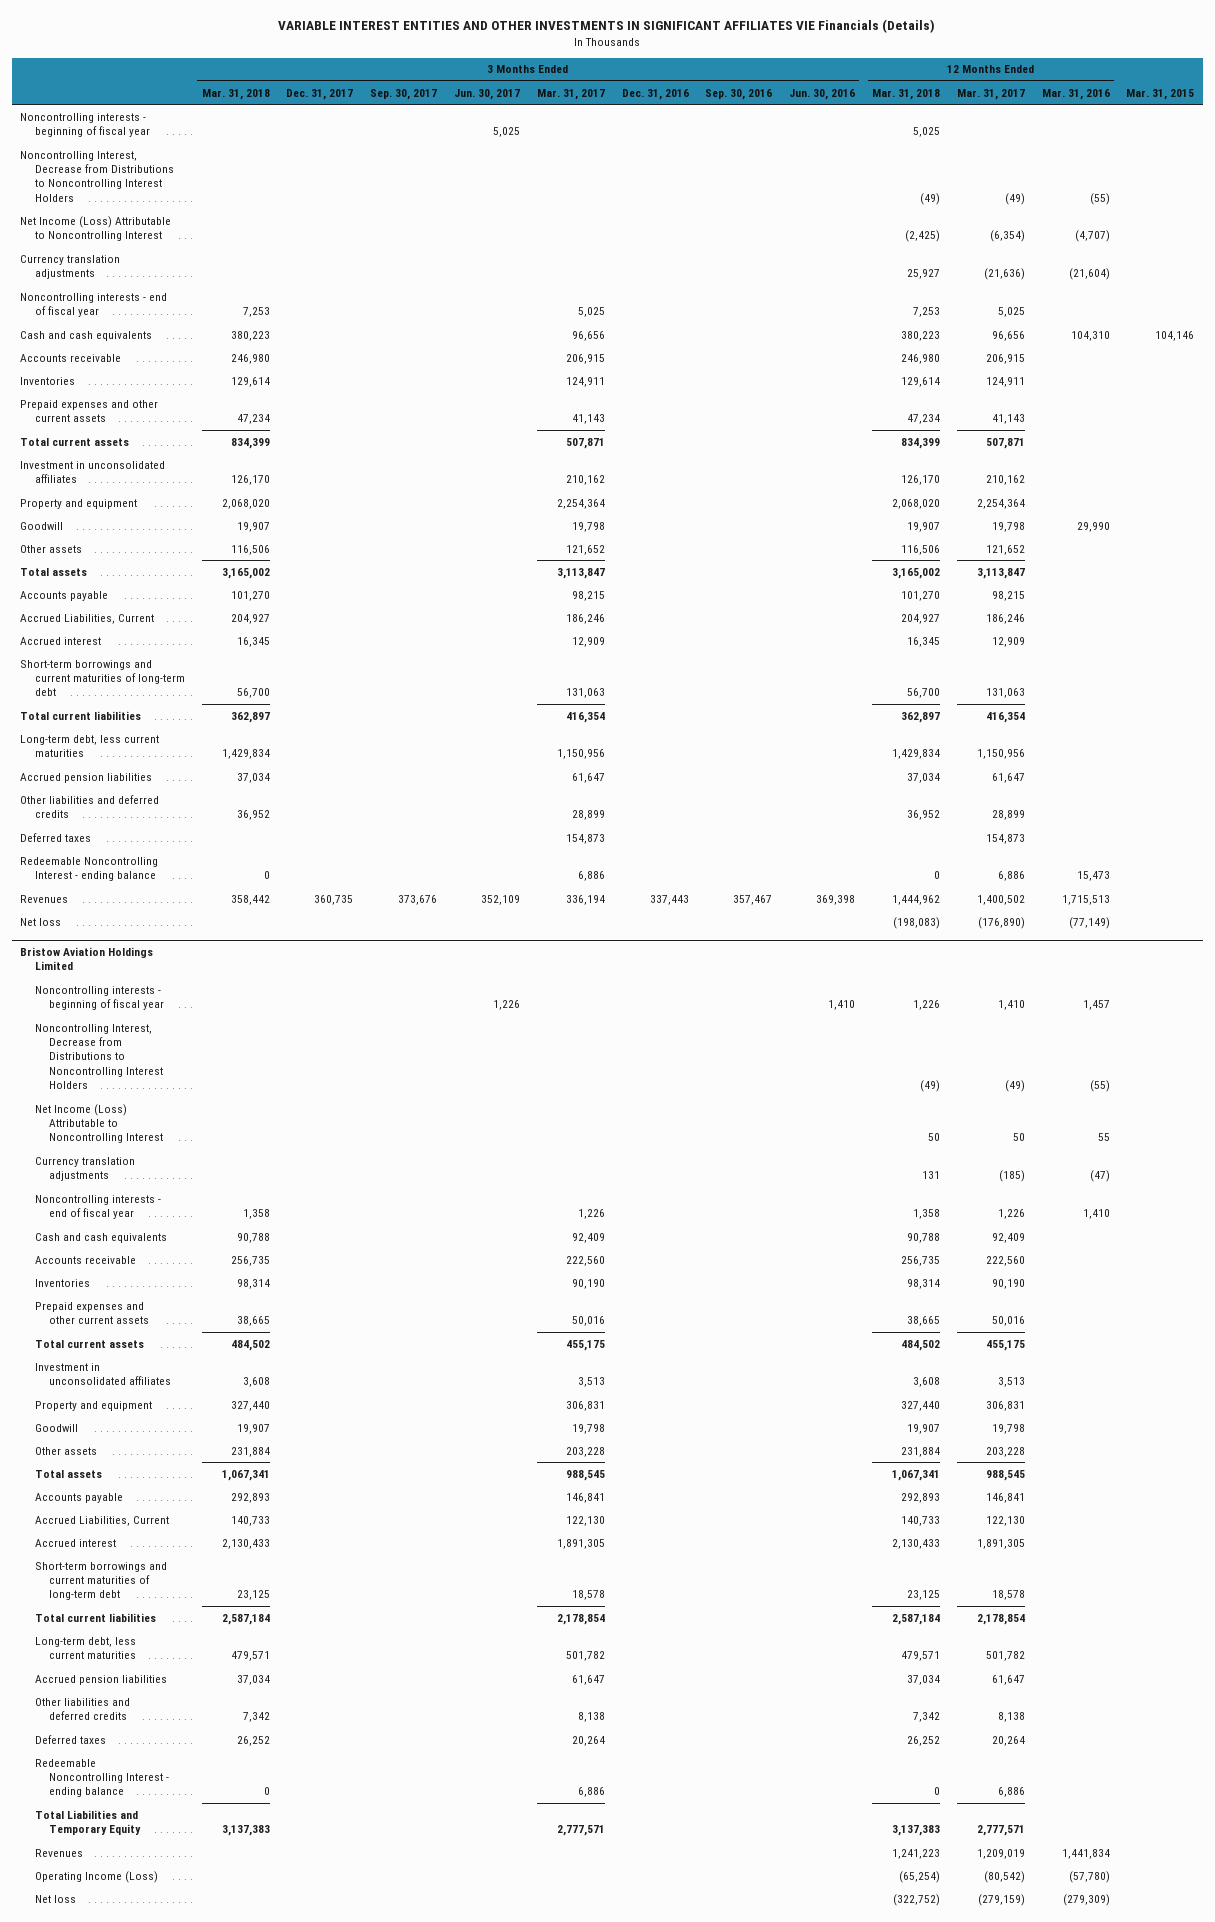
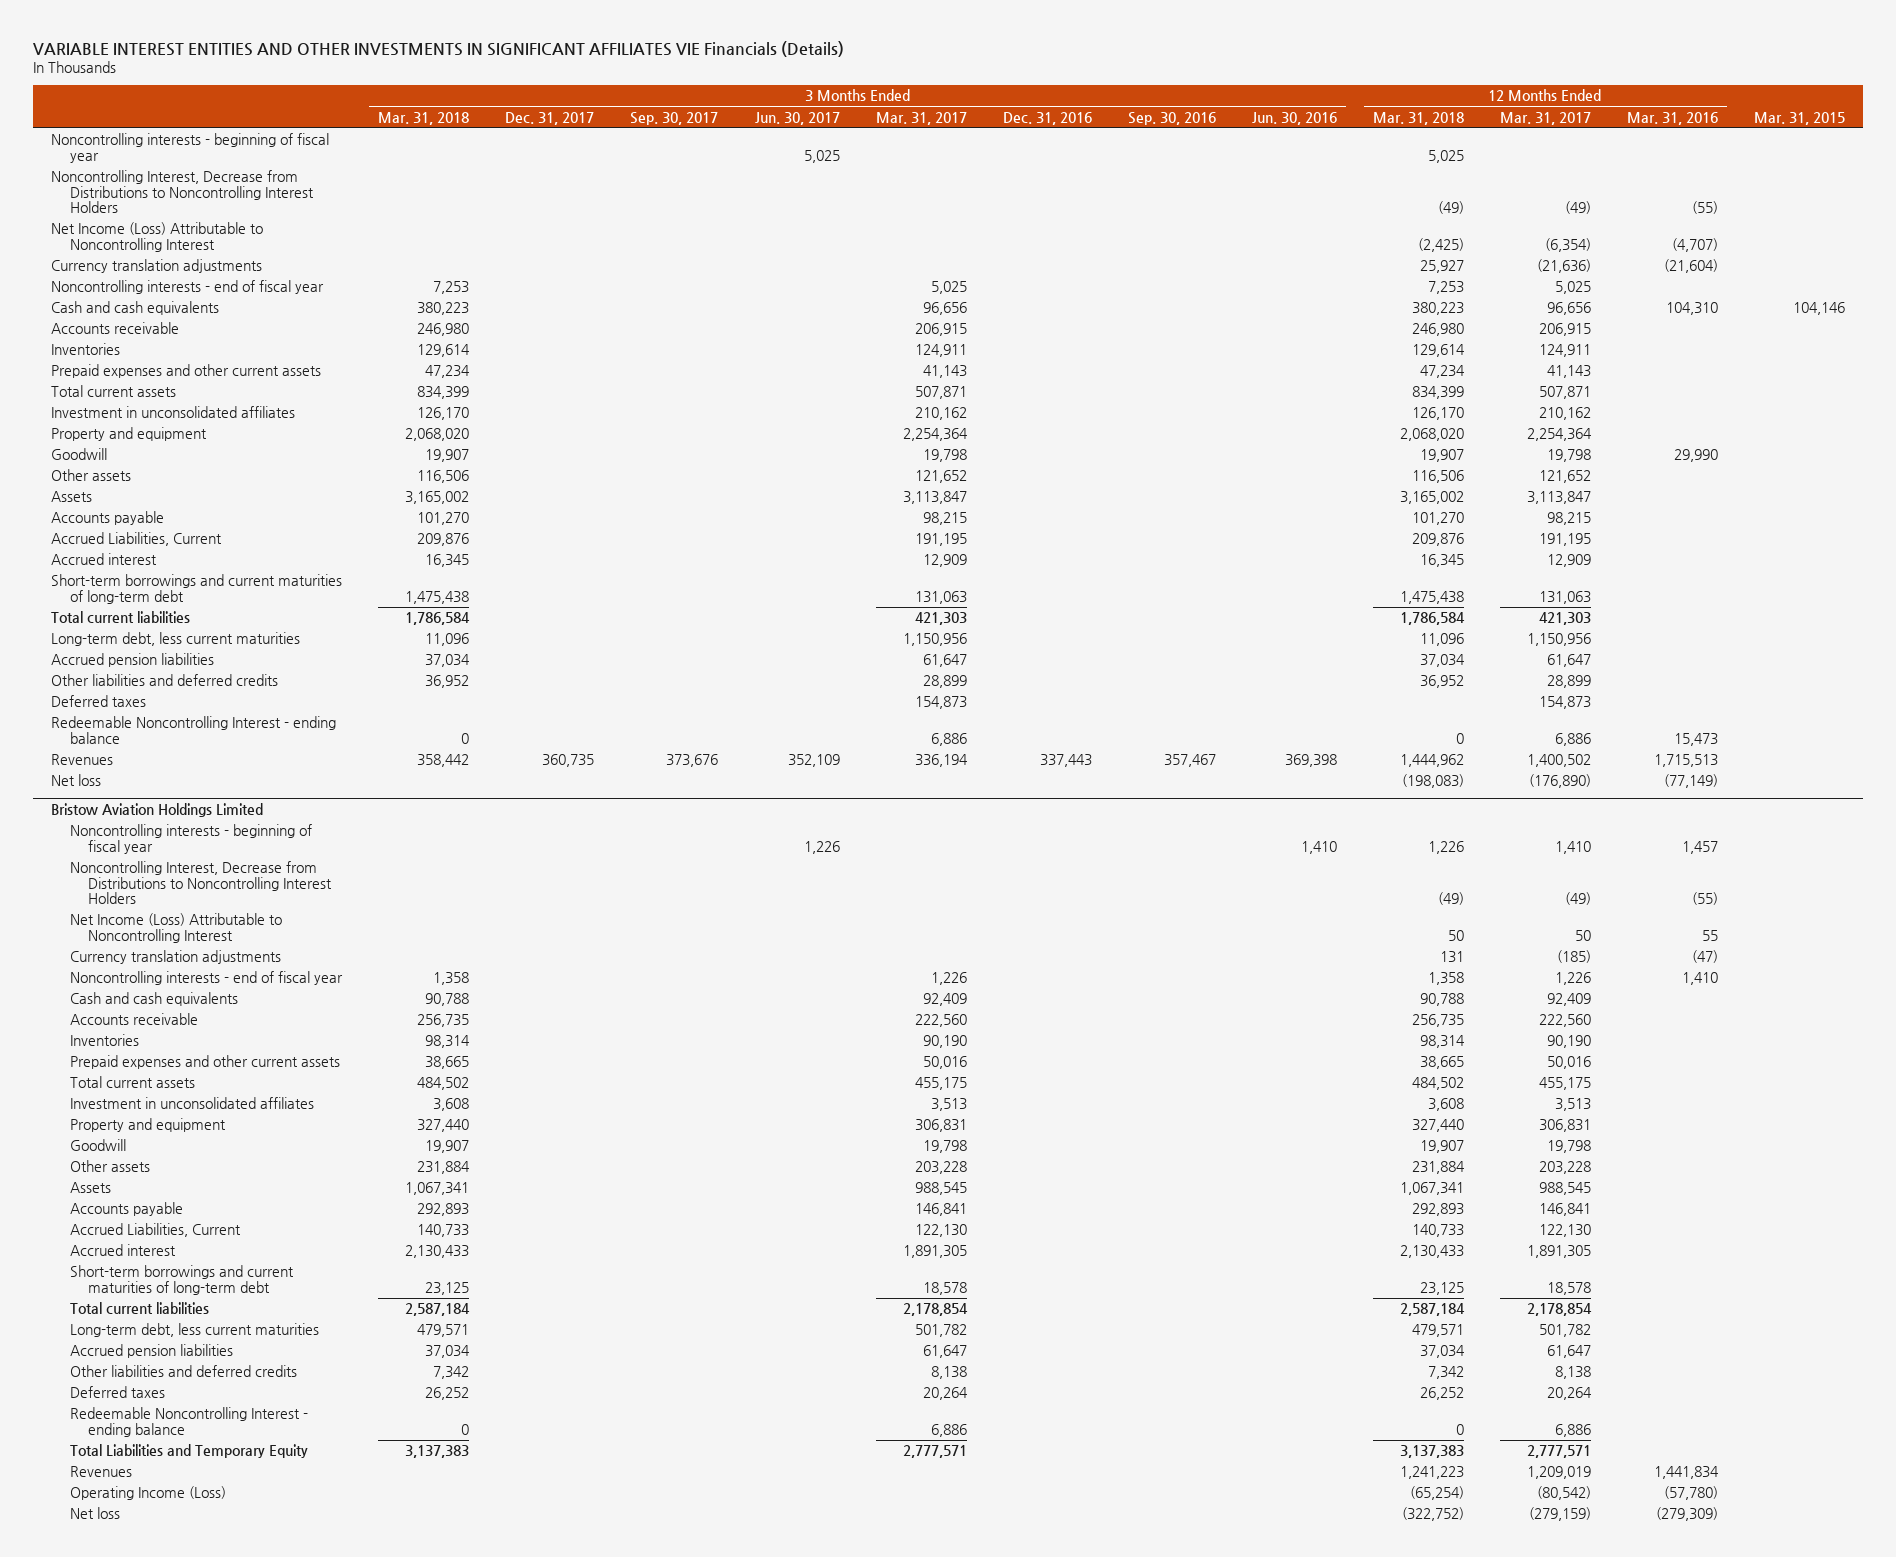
- Total assets | 3,165,002 | | | | 3,113,847 | | | | 3,165,002 | 3,113,847 | |
+ Assets | 3,165,002 | | | | 3,113,847 | | | | 3,165,002 | 3,113,847 | |
- Accrued Liabilities, Current | 204,927 | | | | 186,246 | | | | 204,927 | 186,246 | |
+ Accrued Liabilities, Current | 209,876 | | | | 191,195 | | | | 209,876 | 191,195 | |
- Short-term borrowings and current maturities of long-term debt | 56,700 | | | | 131,063 | | | | 56,700 | 131,063 | |
- Total current liabilities | 362,897 | | | | 416,354 | | | | 362,897 | 416,354 | |
- Long-term debt, less current maturities | 1,429,834 | | | | 1,150,956 | | | | 1,429,834 | 1,150,956 | |
+ Short-term borrowings and current maturities of long-term debt | 1,475,438 | | | | 131,063 | | | | 1,475,438 | 131,063 | |
+ Total current liabilities | 1,786,584 | | | | 421,303 | | | | 1,786,584 | 421,303 | |
+ Long-term debt, less current maturities | 11,096 | | | | 1,150,956 | | | | 11,096 | 1,150,956 | |
@ Bristow Aviation Holdings Limited
- Total assets | 1,067,341 | | | | 988,545 | | | | 1,067,341 | 988,545 | |
+ Assets | 1,067,341 | | | | 988,545 | | | | 1,067,341 | 988,545 | |

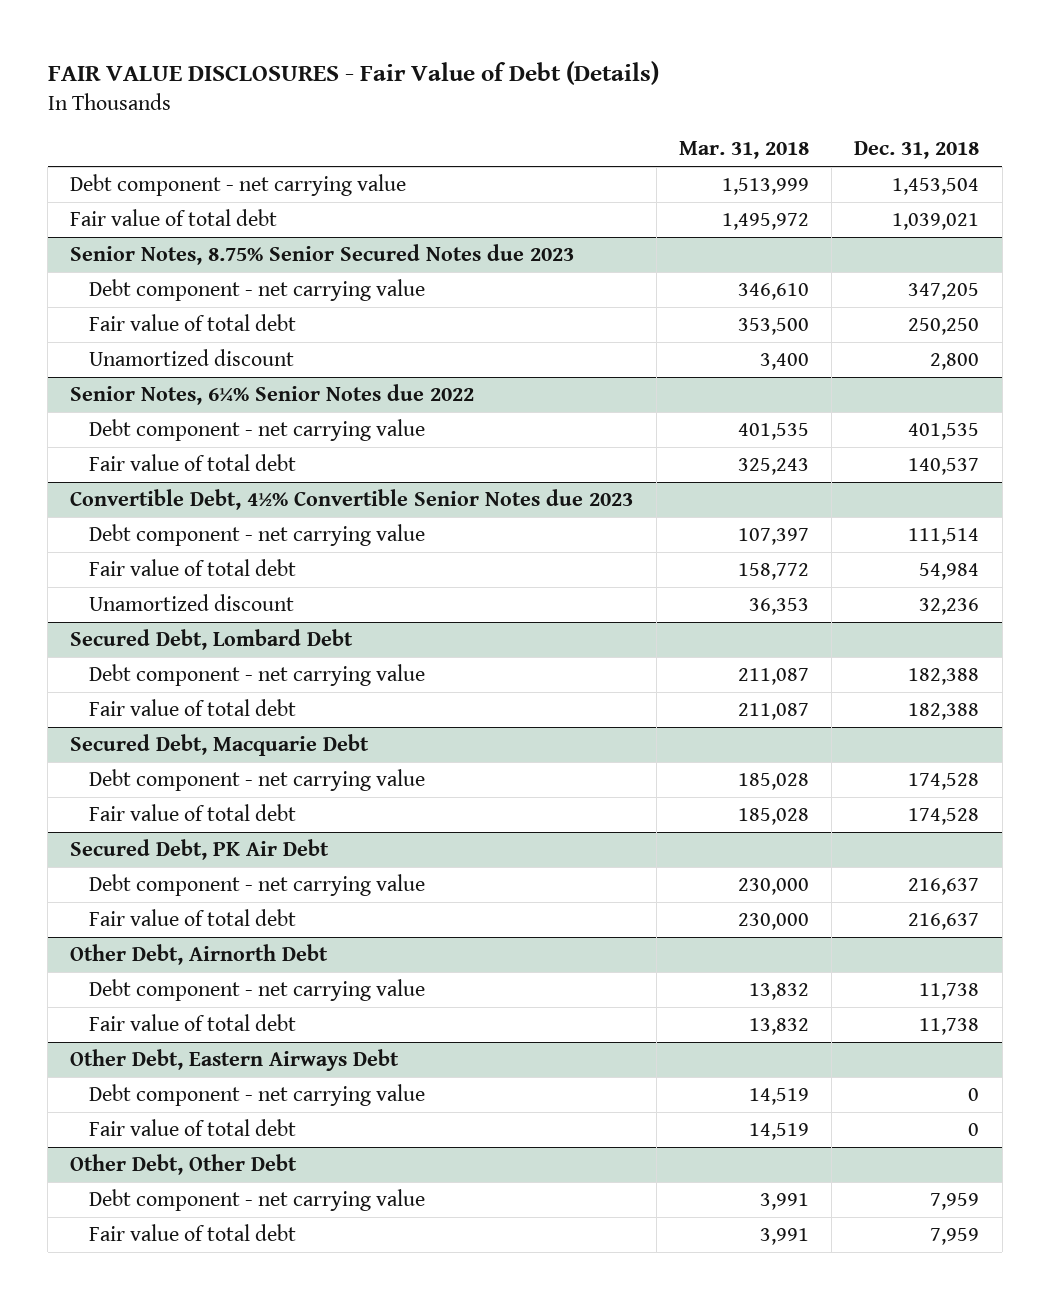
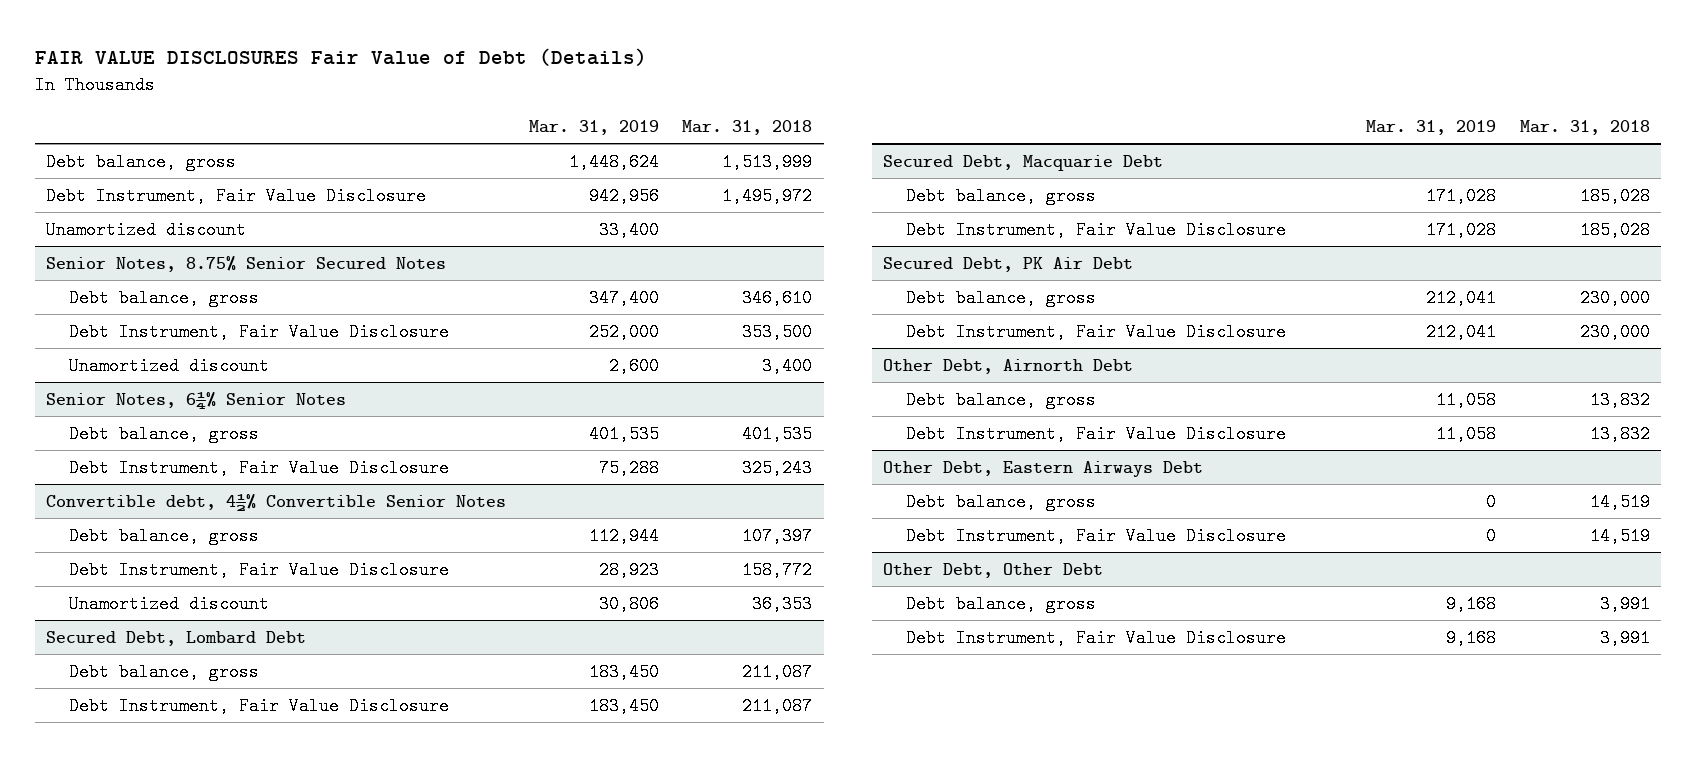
- FAIR VALUE DISCLOSURES - Fair Value of Debt (Details)
+ FAIR VALUE DISCLOSURES Fair Value of Debt (Details)
- | Mar. 31, 2018 | Dec. 31, 2018
+ | Mar. 31, 2019 | Mar. 31, 2018
- Debt component - net carrying value | 1,513,999 | 1,453,504
- Fair value of total debt | 1,495,972 | 1,039,021
- Senior Notes, 8.75% Senior Secured Notes due 2023
- Debt component - net carrying value | 346,610 | 347,205
- Fair value of total debt | 353,500 | 250,250
+ Debt balance, gross | 1,448,624 | 1,513,999
+ Debt Instrument, Fair Value Disclosure | 942,956 | 1,495,972
+ Unamortized discount | 33,400 |
+ Senior Notes, 8.75% Senior Secured Notes
+ Debt balance, gross | 347,400 | 346,610
+ Debt Instrument, Fair Value Disclosure | 252,000 | 353,500
- Senior Notes, 6¼% Senior Notes due 2022
- Debt component - net carrying value | 401,535 | 401,535
- Fair value of total debt | 325,243 | 140,537
- Convertible Debt, 4½% Convertible Senior Notes due 2023
- Debt component - net carrying value | 107,397 | 111,514
- Fair value of total debt | 158,772 | 54,984
+ Senior Notes, 6¼% Senior Notes
+ Debt balance, gross | 401,535 | 401,535
+ Debt Instrument, Fair Value Disclosure | 75,288 | 325,243
+ Convertible debt, 4½% Convertible Senior Notes
+ Debt balance, gross | 112,944 | 107,397
+ Debt Instrument, Fair Value Disclosure | 28,923 | 158,772
@ Secured Debt, Lombard Debt
- Debt component - net carrying value | 211,087 | 182,388
- Fair value of total debt | 211,087 | 182,388
+ Debt balance, gross | 183,450 | 211,087
+ Debt Instrument, Fair Value Disclosure | 183,450 | 211,087
@ Secured Debt, Macquarie Debt
- Debt component - net carrying value | 185,028 | 174,528
- Fair value of total debt | 185,028 | 174,528
+ Debt balance, gross | 171,028 | 185,028
+ Debt Instrument, Fair Value Disclosure | 171,028 | 185,028
@ Secured Debt, PK Air Debt
- Debt component - net carrying value | 230,000 | 216,637
- Fair value of total debt | 230,000 | 216,637
+ Debt balance, gross | 212,041 | 230,000
+ Debt Instrument, Fair Value Disclosure | 212,041 | 230,000
@ Other Debt, Airnorth Debt
- Debt component - net carrying value | 13,832 | 11,738
- Fair value of total debt | 13,832 | 11,738
+ Debt balance, gross | 11,058 | 13,832
+ Debt Instrument, Fair Value Disclosure | 11,058 | 13,832
@ Other Debt, Eastern Airways Debt
- Debt component - net carrying value | 14,519 | 0
- Fair value of total debt | 14,519 | 0
+ Debt balance, gross | 0 | 14,519
+ Debt Instrument, Fair Value Disclosure | 0 | 14,519
@ Other Debt, Other Debt
- Debt component - net carrying value | 3,991 | 7,959
- Fair value of total debt | 3,991 | 7,959
+ Debt balance, gross | 9,168 | 3,991
+ Debt Instrument, Fair Value Disclosure | 9,168 | 3,991

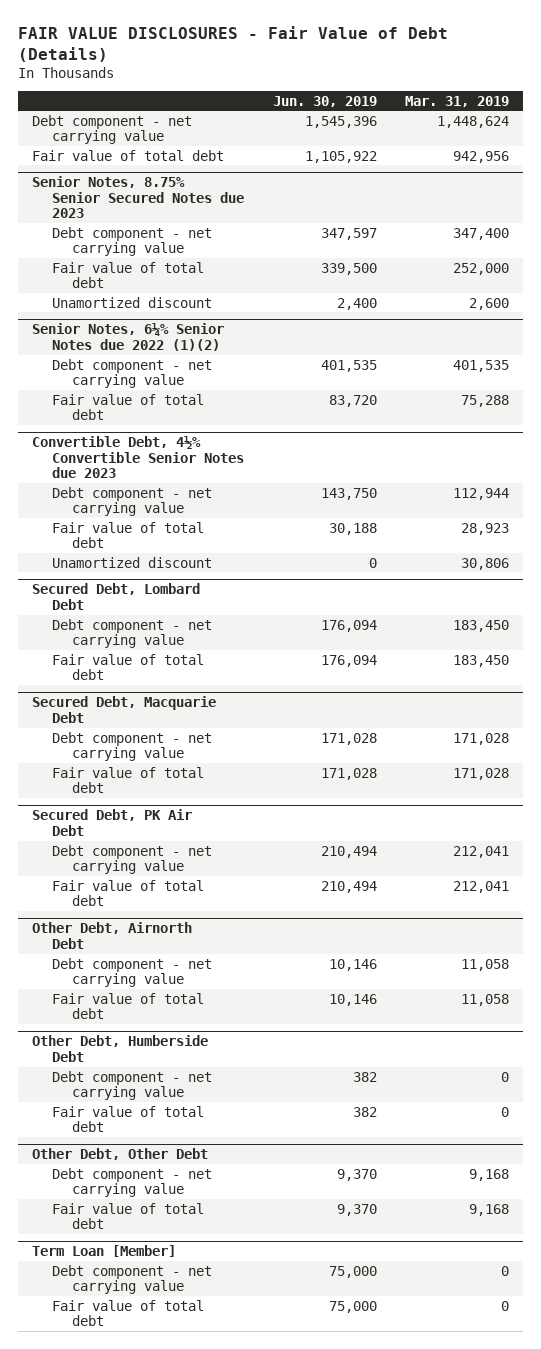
- FAIR VALUE DISCLOSURES Fair Value of Debt (Details)
+ FAIR VALUE DISCLOSURES - Fair Value of Debt (Details)
- | Mar. 31, 2019 | Mar. 31, 2018
+ | Jun. 30, 2019 | Mar. 31, 2019
- Debt balance, gross | 1,448,624 | 1,513,999
- Debt Instrument, Fair Value Disclosure | 942,956 | 1,495,972
- Unamortized discount | 33,400 |
- Senior Notes, 8.75% Senior Secured Notes
- Debt balance, gross | 347,400 | 346,610
- Debt Instrument, Fair Value Disclosure | 252,000 | 353,500
+ Debt component - net carrying value | 1,545,396 | 1,448,624
+ Fair value of total debt | 1,105,922 | 942,956
+ Senior Notes, 8.75% Senior Secured Notes due 2023
+ Debt component - net carrying value | 347,597 | 347,400
+ Fair value of total debt | 339,500 | 252,000
- Senior Notes, 6¼% Senior Notes
- Debt balance, gross | 401,535 | 401,535
- Debt Instrument, Fair Value Disclosure | 75,288 | 325,243
- Convertible debt, 4½% Convertible Senior Notes
- Debt balance, gross | 112,944 | 107,397
- Debt Instrument, Fair Value Disclosure | 28,923 | 158,772
+ Senior Notes, 6¼% Senior Notes due 2022 (1)(2)
+ Debt component - net carrying value | 401,535 | 401,535
+ Fair value of total debt | 83,720 | 75,288
+ Convertible Debt, 4½% Convertible Senior Notes due 2023
+ Debt component - net carrying value | 143,750 | 112,944
+ Fair value of total debt | 30,188 | 28,923
@ Secured Debt, Lombard Debt
- Debt balance, gross | 183,450 | 211,087
- Debt Instrument, Fair Value Disclosure | 183,450 | 211,087
+ Debt component - net carrying value | 176,094 | 183,450
+ Fair value of total debt | 176,094 | 183,450
@ Secured Debt, Macquarie Debt
- Debt balance, gross | 171,028 | 185,028
- Debt Instrument, Fair Value Disclosure | 171,028 | 185,028
+ Debt component - net carrying value | 171,028 | 171,028
+ Fair value of total debt | 171,028 | 171,028
@ Secured Debt, PK Air Debt
- Debt balance, gross | 212,041 | 230,000
- Debt Instrument, Fair Value Disclosure | 212,041 | 230,000
+ Debt component - net carrying value | 210,494 | 212,041
+ Fair value of total debt | 210,494 | 212,041
@ Other Debt, Airnorth Debt
- Debt balance, gross | 11,058 | 13,832
- Debt Instrument, Fair Value Disclosure | 11,058 | 13,832
- Other Debt, Eastern Airways Debt
- Debt balance, gross | 0 | 14,519
- Debt Instrument, Fair Value Disclosure | 0 | 14,519
@ Other Debt, Airnorth Debt
+ Debt component - net carrying value | 10,146 | 11,058
+ Fair value of total debt | 10,146 | 11,058
+ Other Debt, Humberside Debt
+ Debt component - net carrying value | 382 | 0
+ Fair value of total debt | 382 | 0
@ Other Debt, Other Debt
- Debt balance, gross | 9,168 | 3,991
- Debt Instrument, Fair Value Disclosure | 9,168 | 3,991
+ Debt component - net carrying value | 9,370 | 9,168
+ Fair value of total debt | 9,370 | 9,168
+ Term Loan [Member]
+ Debt component - net carrying value | 75,000 | 0
+ Fair value of total debt | 75,000 | 0

